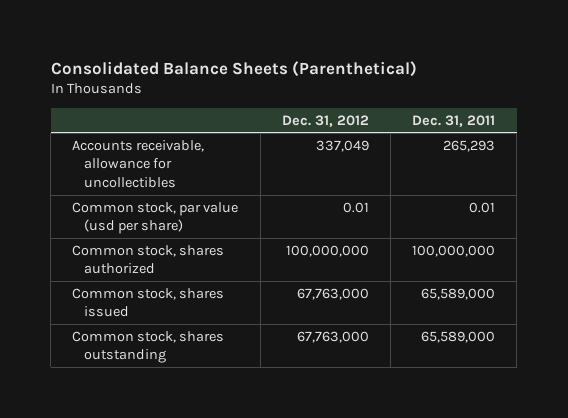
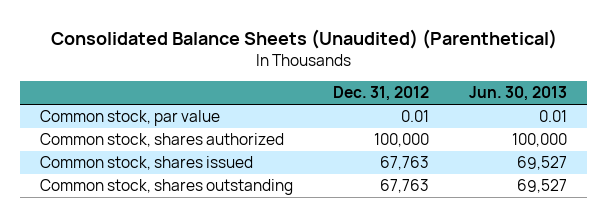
- Consolidated Balance Sheets (Parenthetical)
+ Consolidated Balance Sheets (Unaudited) (Parenthetical)
- | Dec. 31, 2012 | Dec. 31, 2011
+ | Dec. 31, 2012 | Jun. 30, 2013
- Accounts receivable, allowance for uncollectibles | 337,049 | 265,293
- Common stock, par value (usd per share) | 0.01 | 0.01
- Common stock, shares authorized | 100,000,000 | 100,000,000
- Common stock, shares issued | 67,763,000 | 65,589,000
- Common stock, shares outstanding | 67,763,000 | 65,589,000
+ Common stock, par value | 0.01 | 0.01
+ Common stock, shares authorized | 100,000 | 100,000
+ Common stock, shares issued | 67,763 | 69,527
+ Common stock, shares outstanding | 67,763 | 69,527

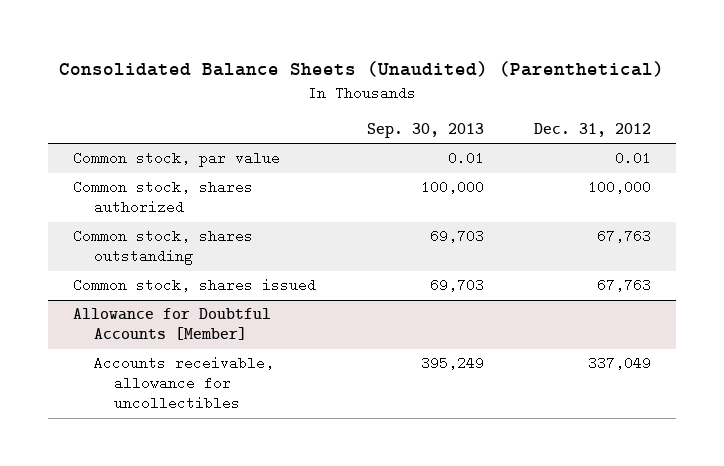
- | Dec. 31, 2012 | Jun. 30, 2013
+ | Sep. 30, 2013 | Dec. 31, 2012
moved down: Common stock, shares issued | 69,703 | 67,763
+ Allowance for Doubtful Accounts [Member]
+ Accounts receivable, allowance for uncollectibles | 395,249 | 337,049

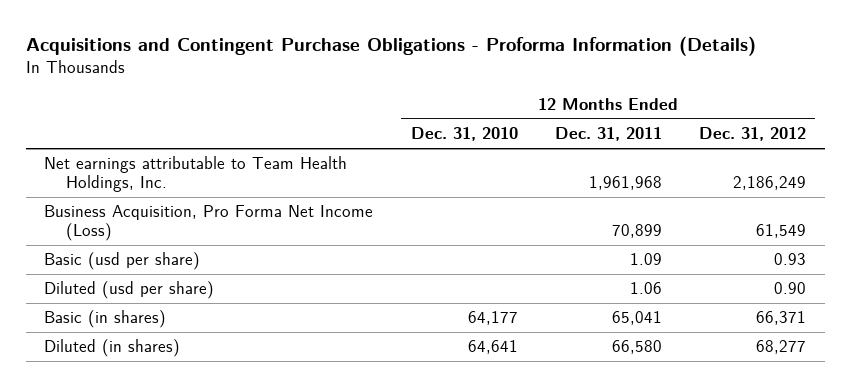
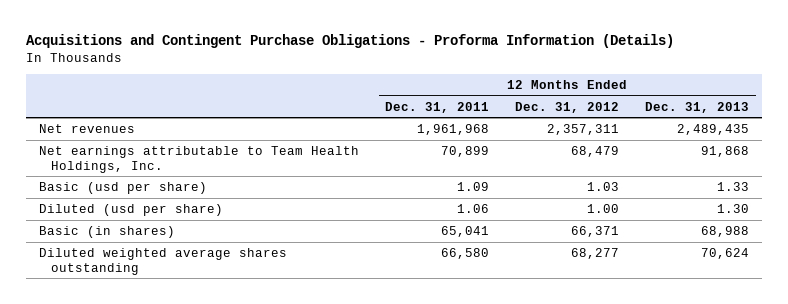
- | 12 Months Ended Dec. 31, 2010 | 12 Months Ended Dec. 31, 2011 | 12 Months Ended Dec. 31, 2012
+ | 12 Months Ended Dec. 31, 2011 | 12 Months Ended Dec. 31, 2012 | 12 Months Ended Dec. 31, 2013
- Net earnings attributable to Team Health Holdings, Inc. | | 1,961,968 | 2,186,249
- Business Acquisition, Pro Forma Net Income (Loss) | | 70,899 | 61,549
- Basic (usd per share) | | 1.09 | 0.93
- Diluted (usd per share) | | 1.06 | 0.90
+ Net revenues | 1,961,968 | 2,357,311 | 2,489,435
+ Net earnings attributable to Team Health Holdings, Inc. | 70,899 | 68,479 | 91,868
+ Basic (usd per share) | 1.09 | 1.03 | 1.33
+ Diluted (usd per share) | 1.06 | 1.00 | 1.30
- Diluted (in shares) | 64,641 | 66,580 | 68,277
+ Diluted weighted average shares outstanding | 66,580 | 68,277 | 70,624

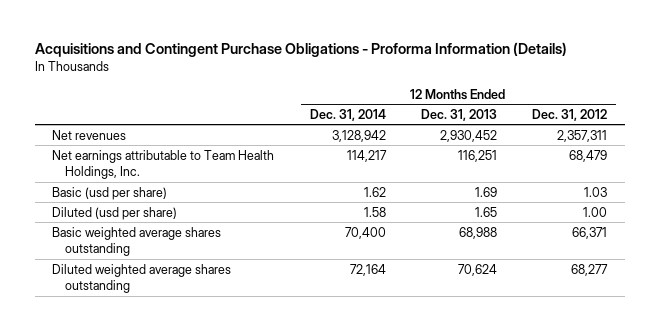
- | 12 Months Ended Dec. 31, 2011 | 12 Months Ended Dec. 31, 2012 | 12 Months Ended Dec. 31, 2013
+ | 12 Months Ended Dec. 31, 2014 | 12 Months Ended Dec. 31, 2013 | 12 Months Ended Dec. 31, 2012
- Net revenues | 1,961,968 | 2,357,311 | 2,489,435
- Net earnings attributable to Team Health Holdings, Inc. | 70,899 | 68,479 | 91,868
- Basic (usd per share) | 1.09 | 1.03 | 1.33
- Diluted (usd per share) | 1.06 | 1.00 | 1.30
- Basic (in shares) | 65,041 | 66,371 | 68,988
+ Net revenues | 3,128,942 | 2,930,452 | 2,357,311
+ Net earnings attributable to Team Health Holdings, Inc. | 114,217 | 116,251 | 68,479
+ Basic (usd per share) | 1.62 | 1.69 | 1.03
+ Diluted (usd per share) | 1.58 | 1.65 | 1.00
+ Basic weighted average shares outstanding | 70,400 | 68,988 | 66,371

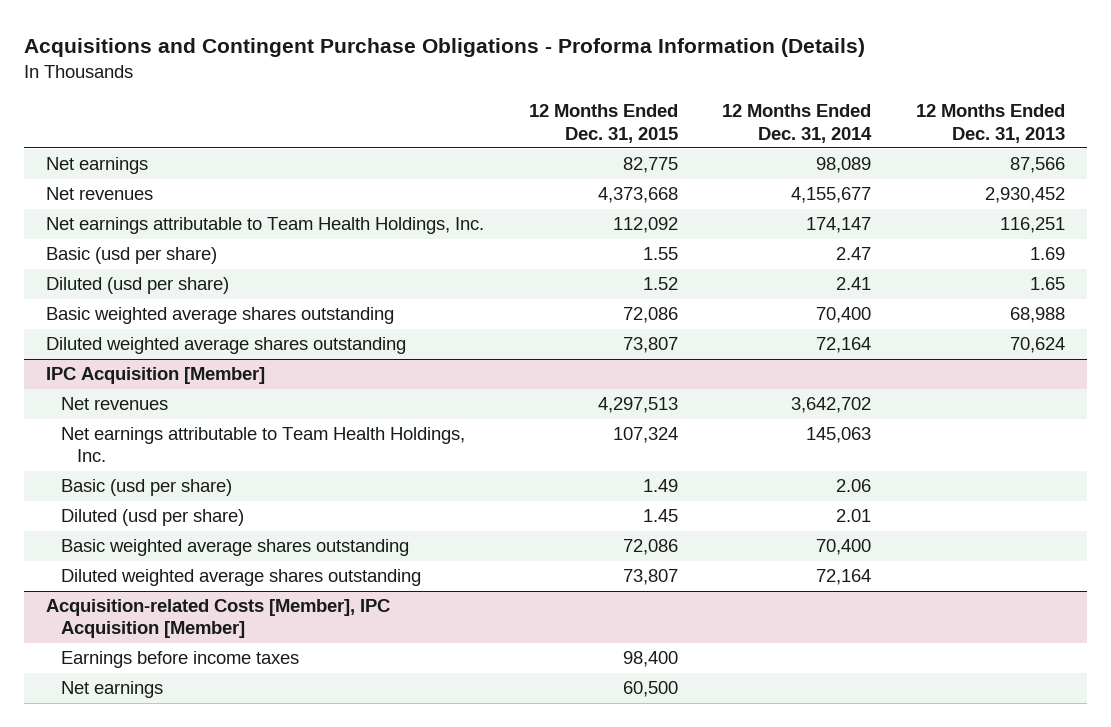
- | 12 Months Ended Dec. 31, 2014 | 12 Months Ended Dec. 31, 2013 | 12 Months Ended Dec. 31, 2012
+ | 12 Months Ended Dec. 31, 2015 | 12 Months Ended Dec. 31, 2014 | 12 Months Ended Dec. 31, 2013
- Net revenues | 3,128,942 | 2,930,452 | 2,357,311
- Net earnings attributable to Team Health Holdings, Inc. | 114,217 | 116,251 | 68,479
- Basic (usd per share) | 1.62 | 1.69 | 1.03
- Diluted (usd per share) | 1.58 | 1.65 | 1.00
+ Net earnings | 82,775 | 98,089 | 87,566
+ Net revenues | 4,373,668 | 4,155,677 | 2,930,452
+ Net earnings attributable to Team Health Holdings, Inc. | 112,092 | 174,147 | 116,251
+ Basic (usd per share) | 1.55 | 2.47 | 1.69
+ Diluted (usd per share) | 1.52 | 2.41 | 1.65
+ IPC Acquisition [Member]
+ Net revenues | 4,297,513 | 3,642,702 |
+ Net earnings attributable to Team Health Holdings, Inc. | 107,324 | 145,063 |
+ Basic (usd per share) | 1.49 | 2.06 |
+ Diluted (usd per share) | 1.45 | 2.01 |
+ Basic weighted average shares outstanding | 72,086 | 70,400 |
+ Diluted weighted average shares outstanding | 73,807 | 72,164 |
+ Acquisition-related Costs [Member], IPC Acquisition [Member]
+ Earnings before income taxes | 98,400 | |
+ Net earnings | 60,500 | |

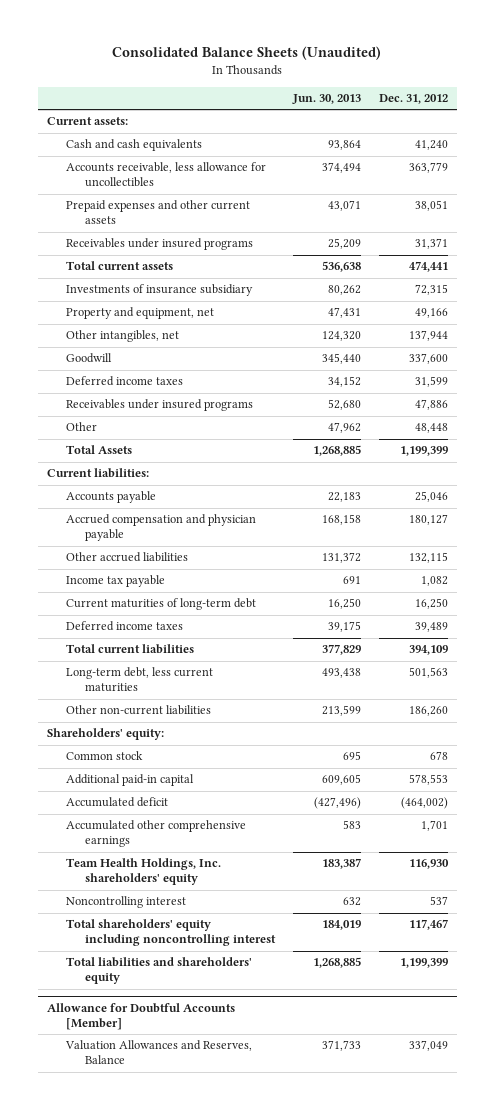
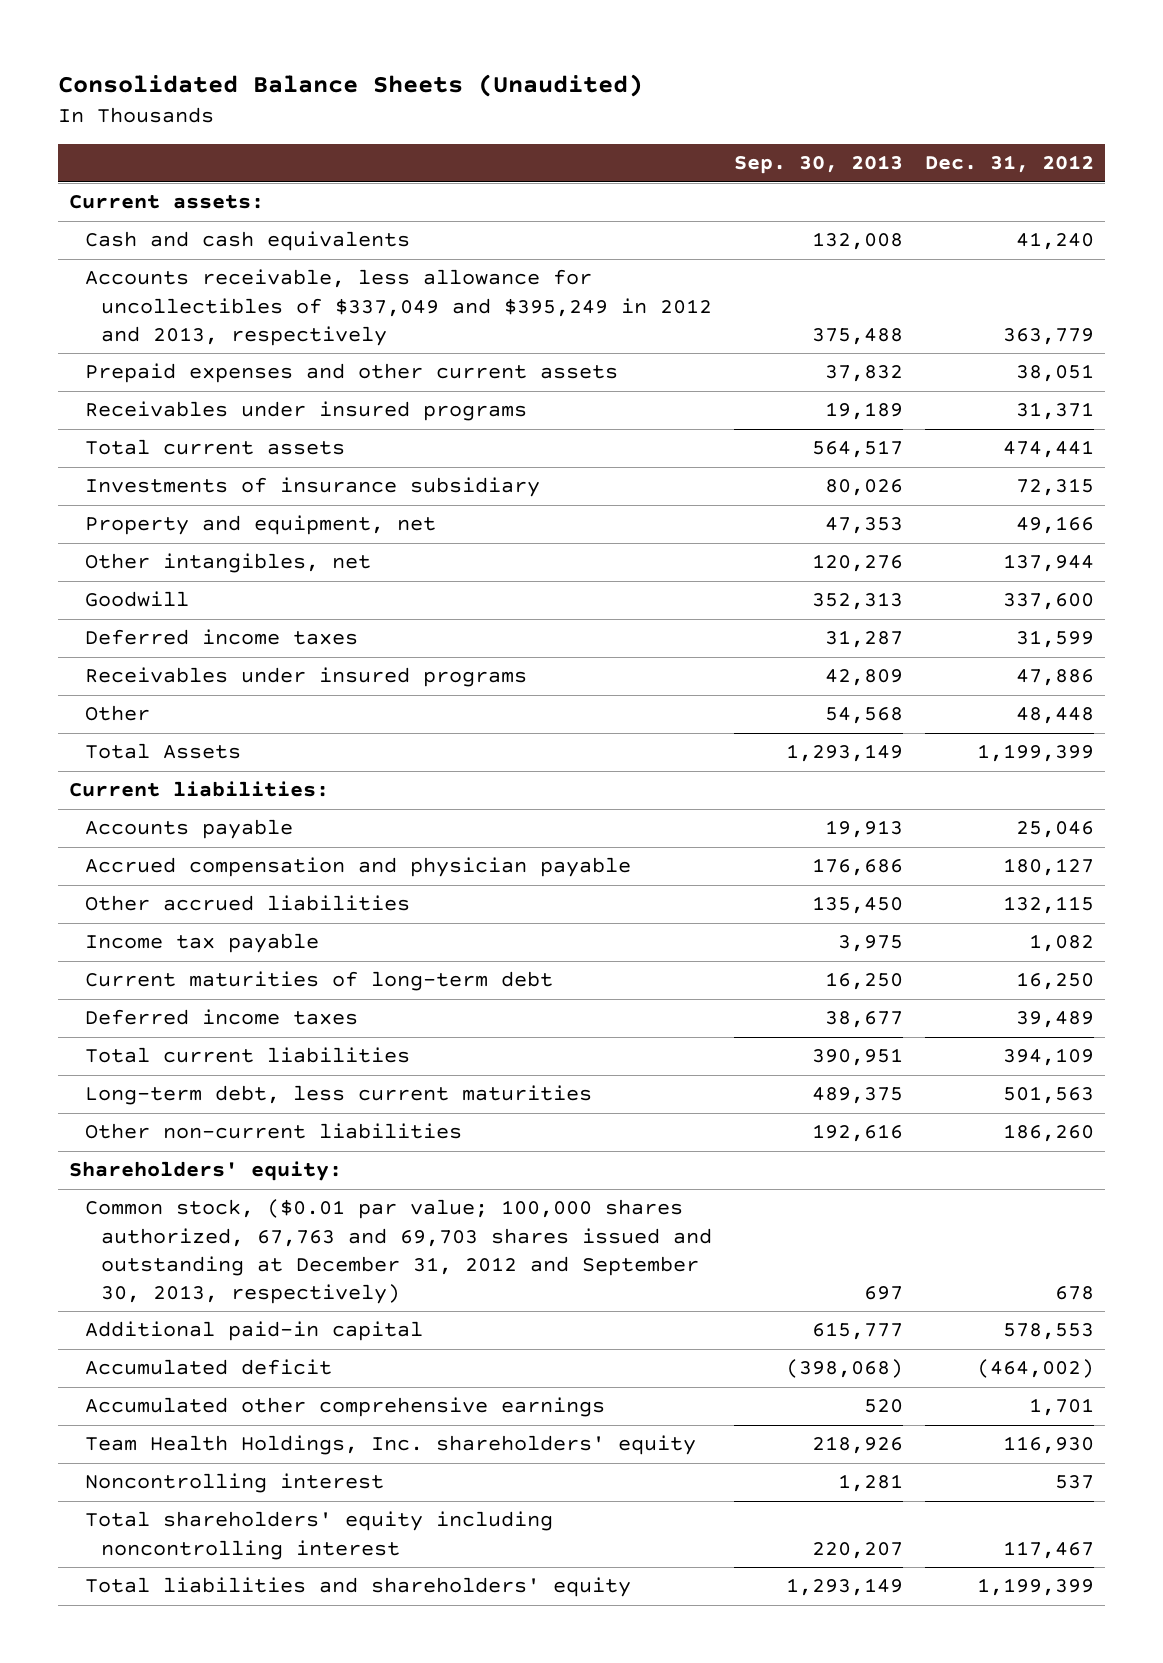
- | Jun. 30, 2013 | Dec. 31, 2012
+ | Sep. 30, 2013 | Dec. 31, 2012
- Accounts receivable, less allowance for uncollectibles | 374,494 | 363,779
+ Accounts receivable, less allowance for uncollectibles of $337,049 and $395,249 in 2012 and 2013, respectively | 375,488 | 363,779
- Common stock | 695 | 678
+ Common stock, ($0.01 par value; 100,000 shares authorized, 67,763 and 69,703 shares issued and outstanding at December 31, 2012 and September 30, 2013, respectively) | 697 | 678
- Allowance for Doubtful Accounts [Member]
- Valuation Allowances and Reserves, Balance | 371,733 | 337,049

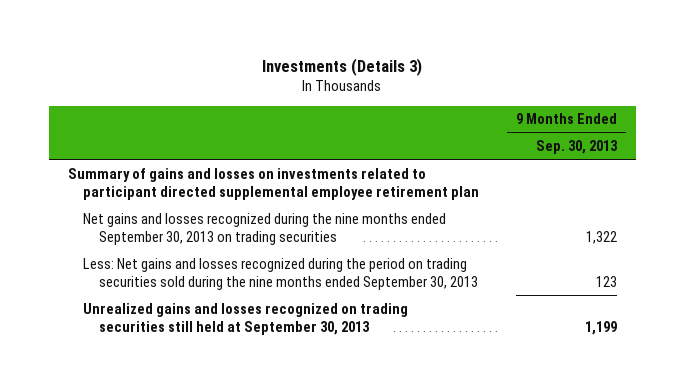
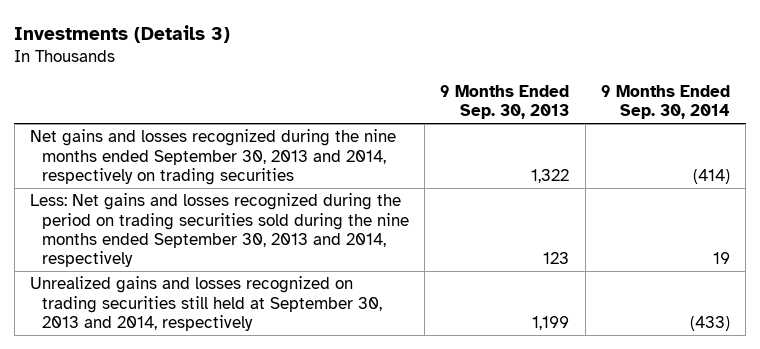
- | 9 Months Ended Sep. 30, 2013
+ | 9 Months Ended Sep. 30, 2013 | 9 Months Ended Sep. 30, 2014
- Summary of gains and losses on investments related to participant directed supplemental employee retirement plan
- Net gains and losses recognized during the nine months ended September 30, 2013 on trading securities | 1,322
- Less: Net gains and losses recognized during the period on trading securities sold during the nine months ended September 30, 2013 | 123
- Unrealized gains and losses recognized on trading securities still held at September 30, 2013 | 1,199
+ Net gains and losses recognized during the nine months ended September 30, 2013 and 2014, respectively on trading securities | 1,322 | (414)
+ Less: Net gains and losses recognized during the period on trading securities sold during the nine months ended September 30, 2013 and 2014, respectively | 123 | 19
+ Unrealized gains and losses recognized on trading securities still held at September 30, 2013 and 2014, respectively | 1,199 | (433)

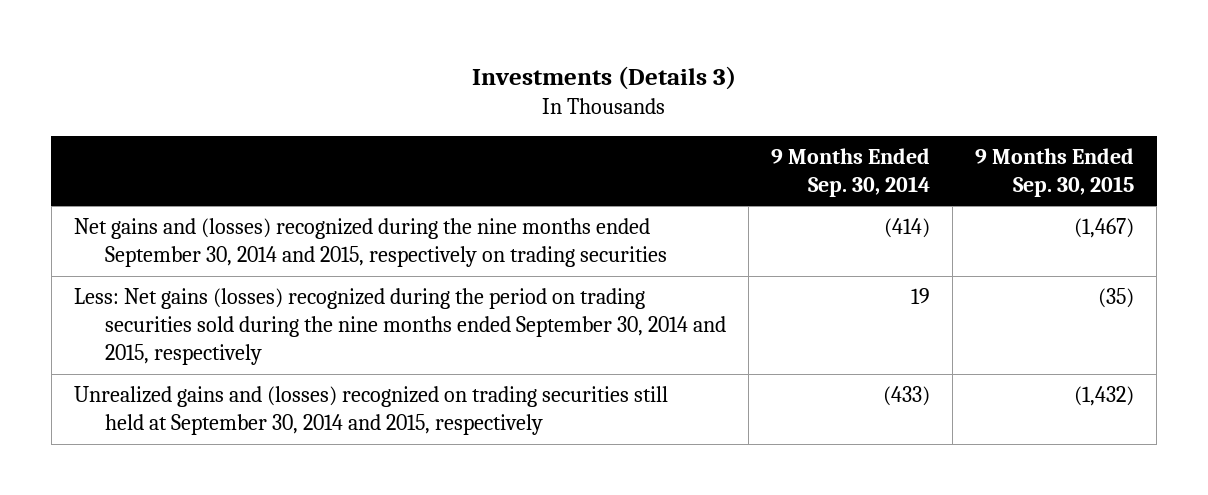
- | 9 Months Ended Sep. 30, 2013 | 9 Months Ended Sep. 30, 2014
+ | 9 Months Ended Sep. 30, 2014 | 9 Months Ended Sep. 30, 2015
- Net gains and losses recognized during the nine months ended September 30, 2013 and 2014, respectively on trading securities | 1,322 | (414)
- Less: Net gains and losses recognized during the period on trading securities sold during the nine months ended September 30, 2013 and 2014, respectively | 123 | 19
- Unrealized gains and losses recognized on trading securities still held at September 30, 2013 and 2014, respectively | 1,199 | (433)
+ Net gains and (losses) recognized during the nine months ended September 30, 2014 and 2015, respectively on trading securities | (414) | (1,467)
+ Less: Net gains (losses) recognized during the period on trading securities sold during the nine months ended September 30, 2014 and 2015, respectively | 19 | (35)
+ Unrealized gains and (losses) recognized on trading securities still held at September 30, 2014 and 2015, respectively | (433) | (1,432)

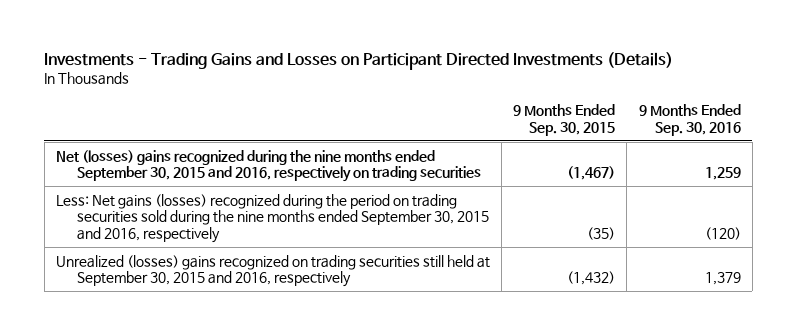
- Investments (Details 3)
+ Investments - Trading Gains and Losses on Participant Directed Investments (Details)
- | 9 Months Ended Sep. 30, 2014 | 9 Months Ended Sep. 30, 2015
+ | 9 Months Ended Sep. 30, 2015 | 9 Months Ended Sep. 30, 2016
- Net gains and (losses) recognized during the nine months ended September 30, 2014 and 2015, respectively on trading securities | (414) | (1,467)
- Less: Net gains (losses) recognized during the period on trading securities sold during the nine months ended September 30, 2014 and 2015, respectively | 19 | (35)
- Unrealized gains and (losses) recognized on trading securities still held at September 30, 2014 and 2015, respectively | (433) | (1,432)
+ Net (losses) gains recognized during the nine months ended September 30, 2015 and 2016, respectively on trading securities | (1,467) | 1,259
+ Less: Net gains (losses) recognized during the period on trading securities sold during the nine months ended September 30, 2015 and 2016, respectively | (35) | (120)
+ Unrealized (losses) gains recognized on trading securities still held at September 30, 2015 and 2016, respectively | (1,432) | 1,379

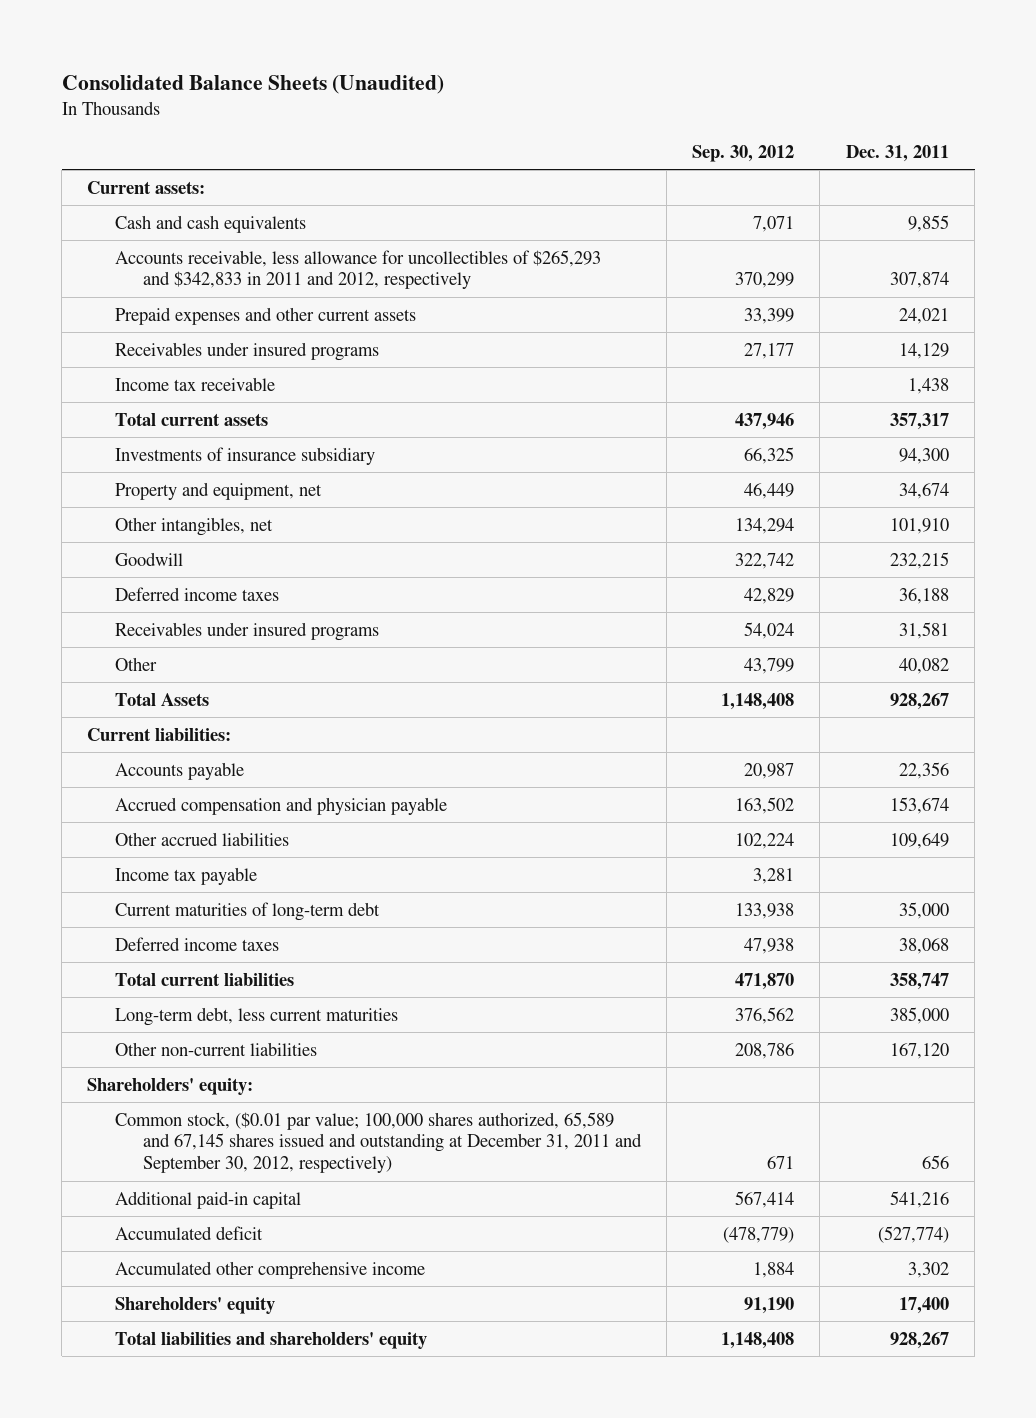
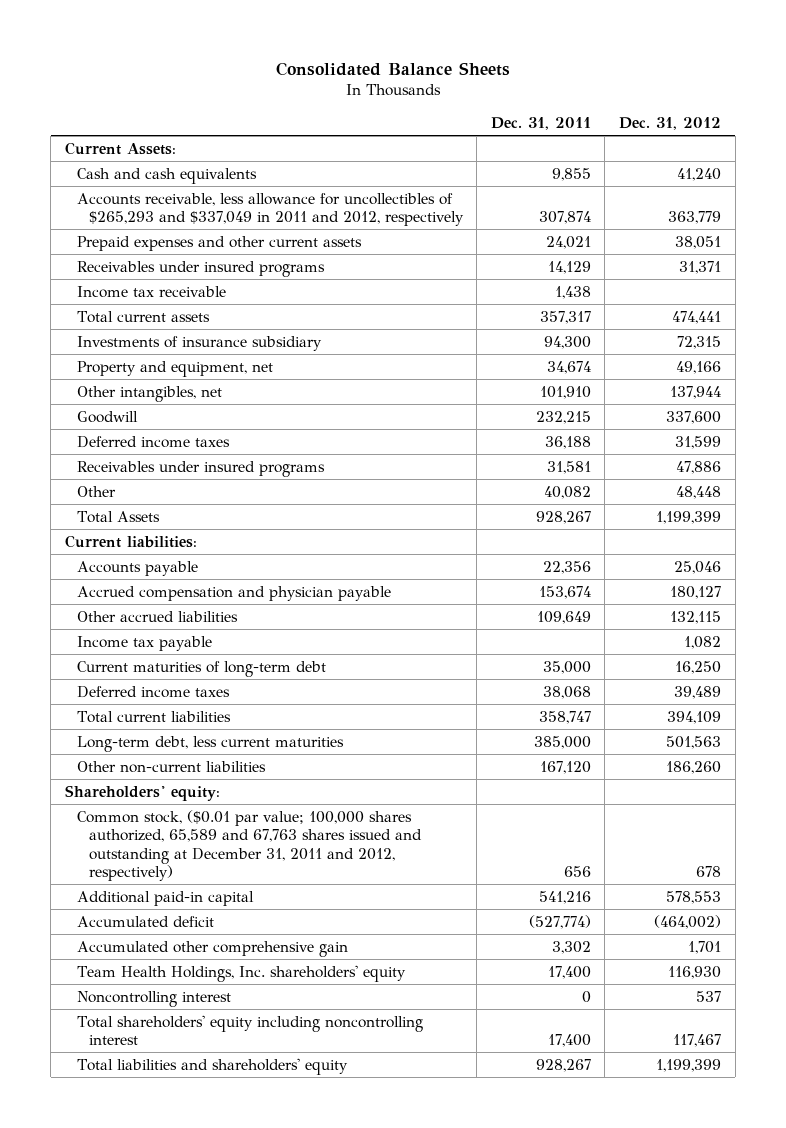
- Consolidated Balance Sheets (Unaudited)
+ Consolidated Balance Sheets
- | Sep. 30, 2012 | Dec. 31, 2011
+ | Dec. 31, 2011 | Dec. 31, 2012
- Current assets:
+ Current Assets:
- Accounts receivable, less allowance for uncollectibles of $265,293 and $342,833 in 2011 and 2012, respectively | 370,299 | 307,874
+ Accounts receivable, less allowance for uncollectibles of $265,293 and $337,049 in 2011 and 2012, respectively | 307,874 | 363,779
- Common stock, ($0.01 par value; 100,000 shares authorized, 65,589 and 67,145 shares issued and outstanding at December 31, 2011 and September 30, 2012, respectively) | 671 | 656
+ Common stock, ($0.01 par value; 100,000 shares authorized, 65,589 and 67,763 shares issued and outstanding at December 31, 2011 and 2012, respectively) | 656 | 678
- Accumulated other comprehensive income | 1,884 | 3,302
- Shareholders' equity | 91,190 | 17,400
+ Accumulated other comprehensive gain | 3,302 | 1,701
+ Team Health Holdings, Inc. shareholders' equity | 17,400 | 116,930
+ Noncontrolling interest | 0 | 537
+ Total shareholders' equity including noncontrolling interest | 17,400 | 117,467

